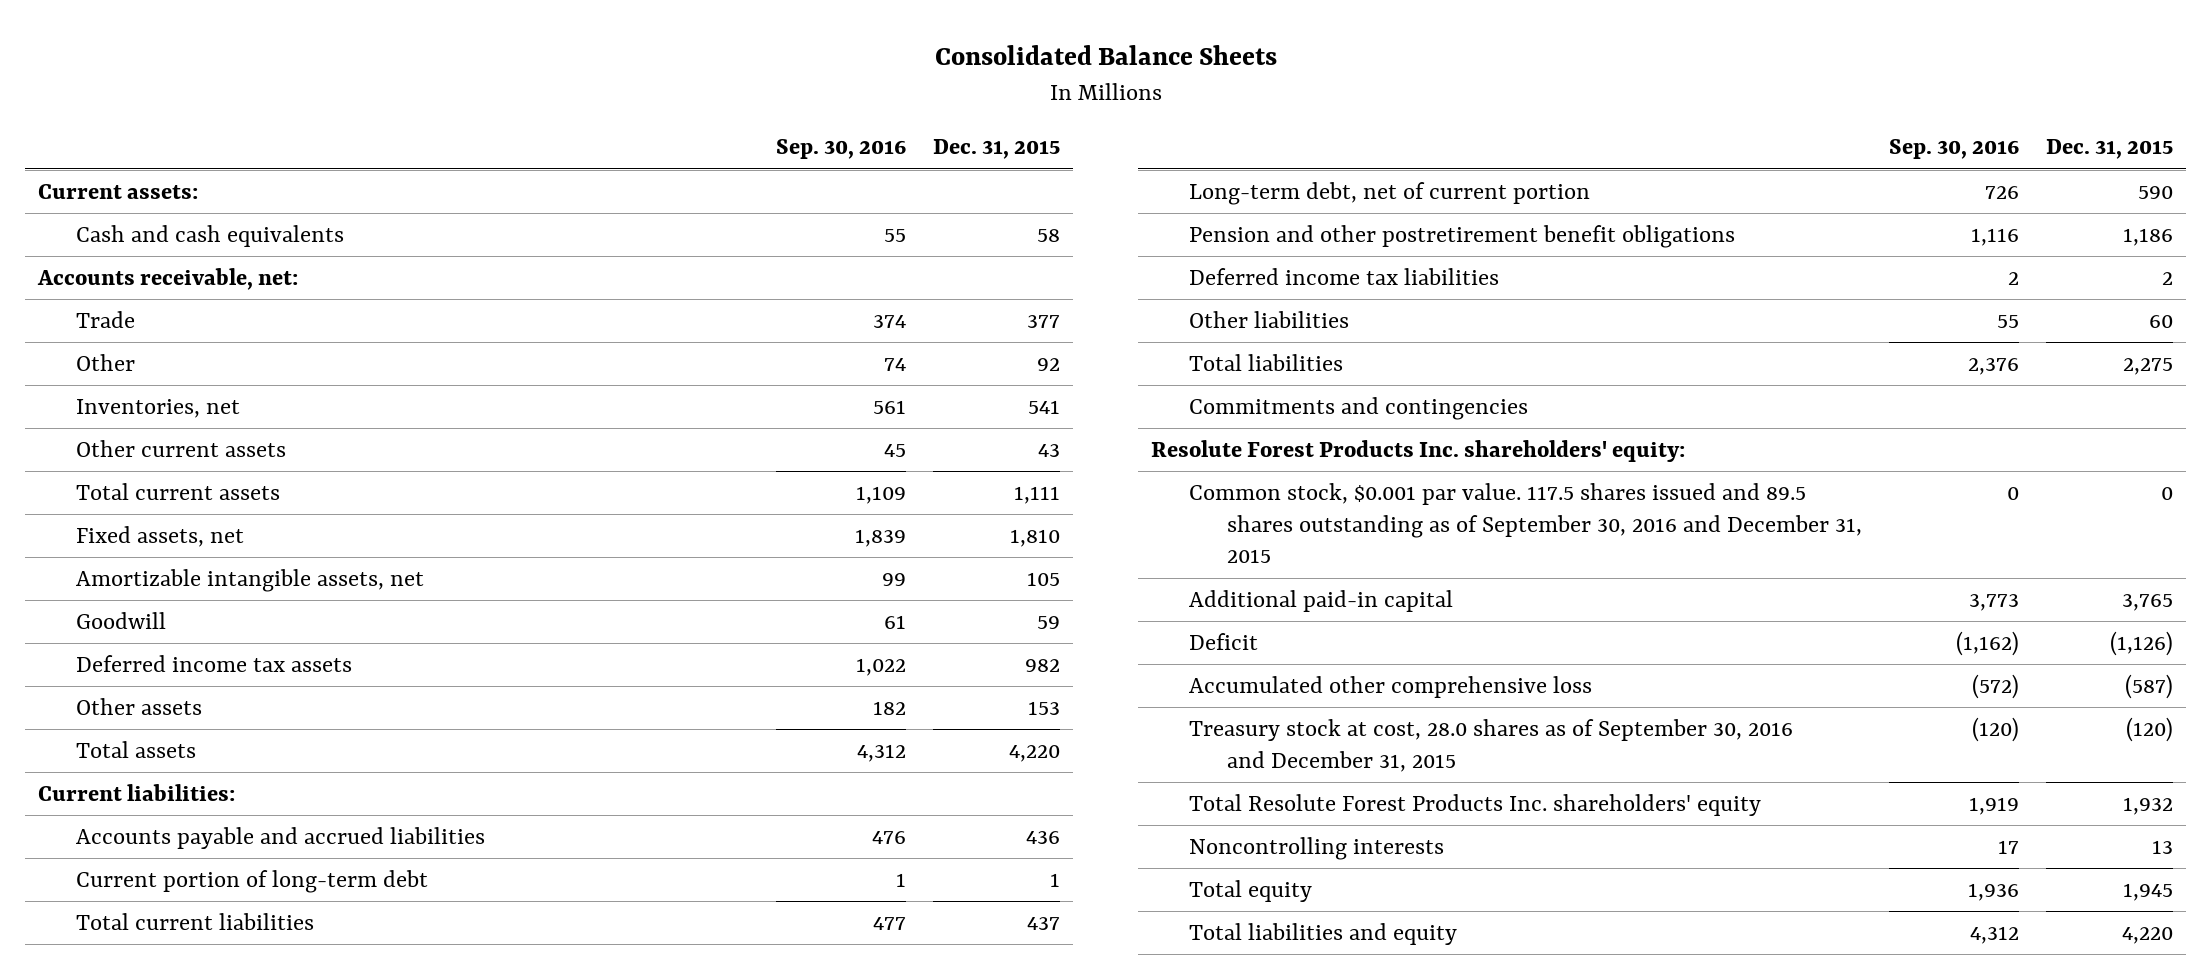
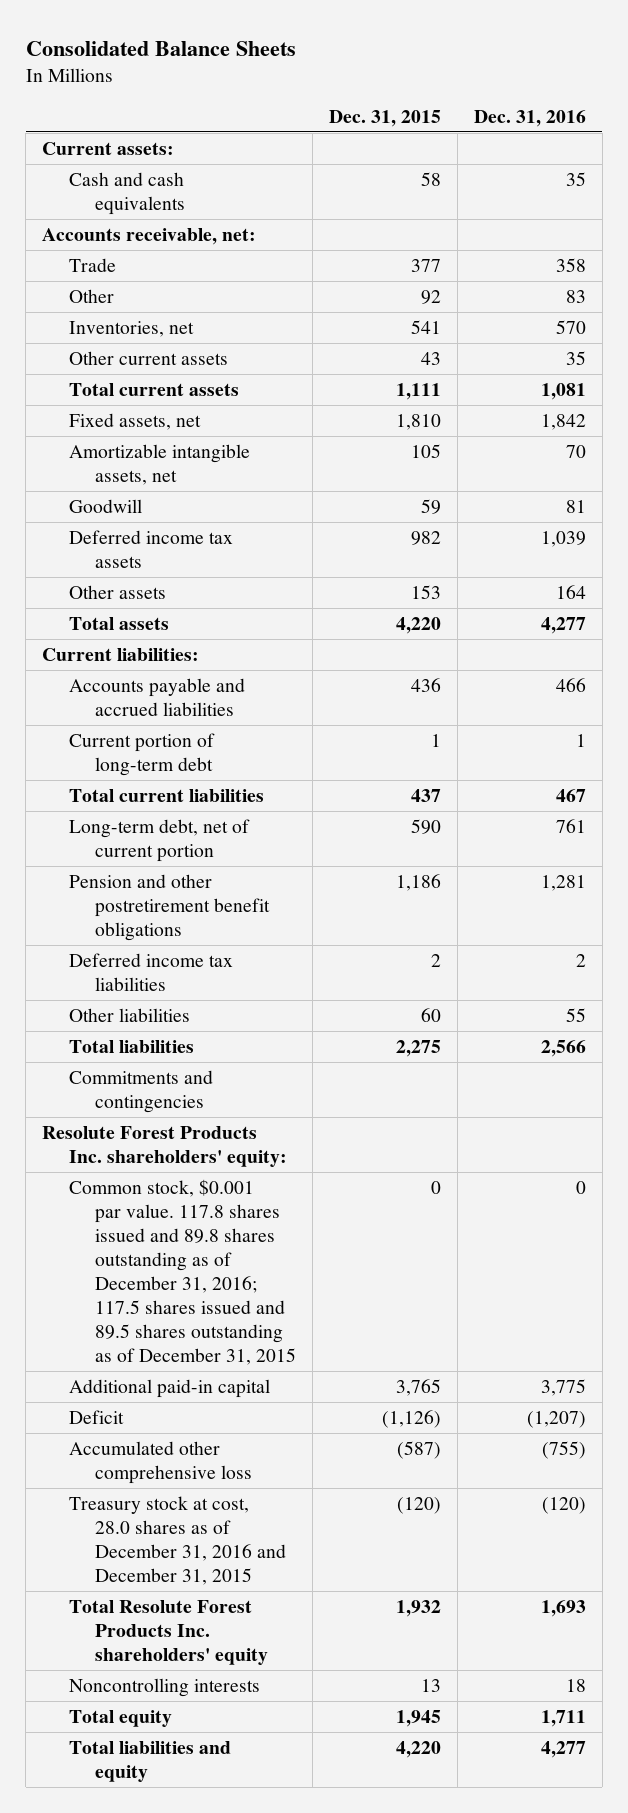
- | Sep. 30, 2016 | Dec. 31, 2015
+ | Dec. 31, 2015 | Dec. 31, 2016
- Common stock, $0.001 par value. 117.5 shares issued and 89.5 shares outstanding as of September 30, 2016 and December 31, 2015 | 0 | 0
+ Common stock, $0.001 par value. 117.8 shares issued and 89.8 shares outstanding as of December 31, 2016; 117.5 shares issued and 89.5 shares outstanding as of December 31, 2015 | 0 | 0
- Treasury stock at cost, 28.0 shares as of September 30, 2016 and December 31, 2015 | (120) | (120)
+ Treasury stock at cost, 28.0 shares as of December 31, 2016 and December 31, 2015 | (120) | (120)

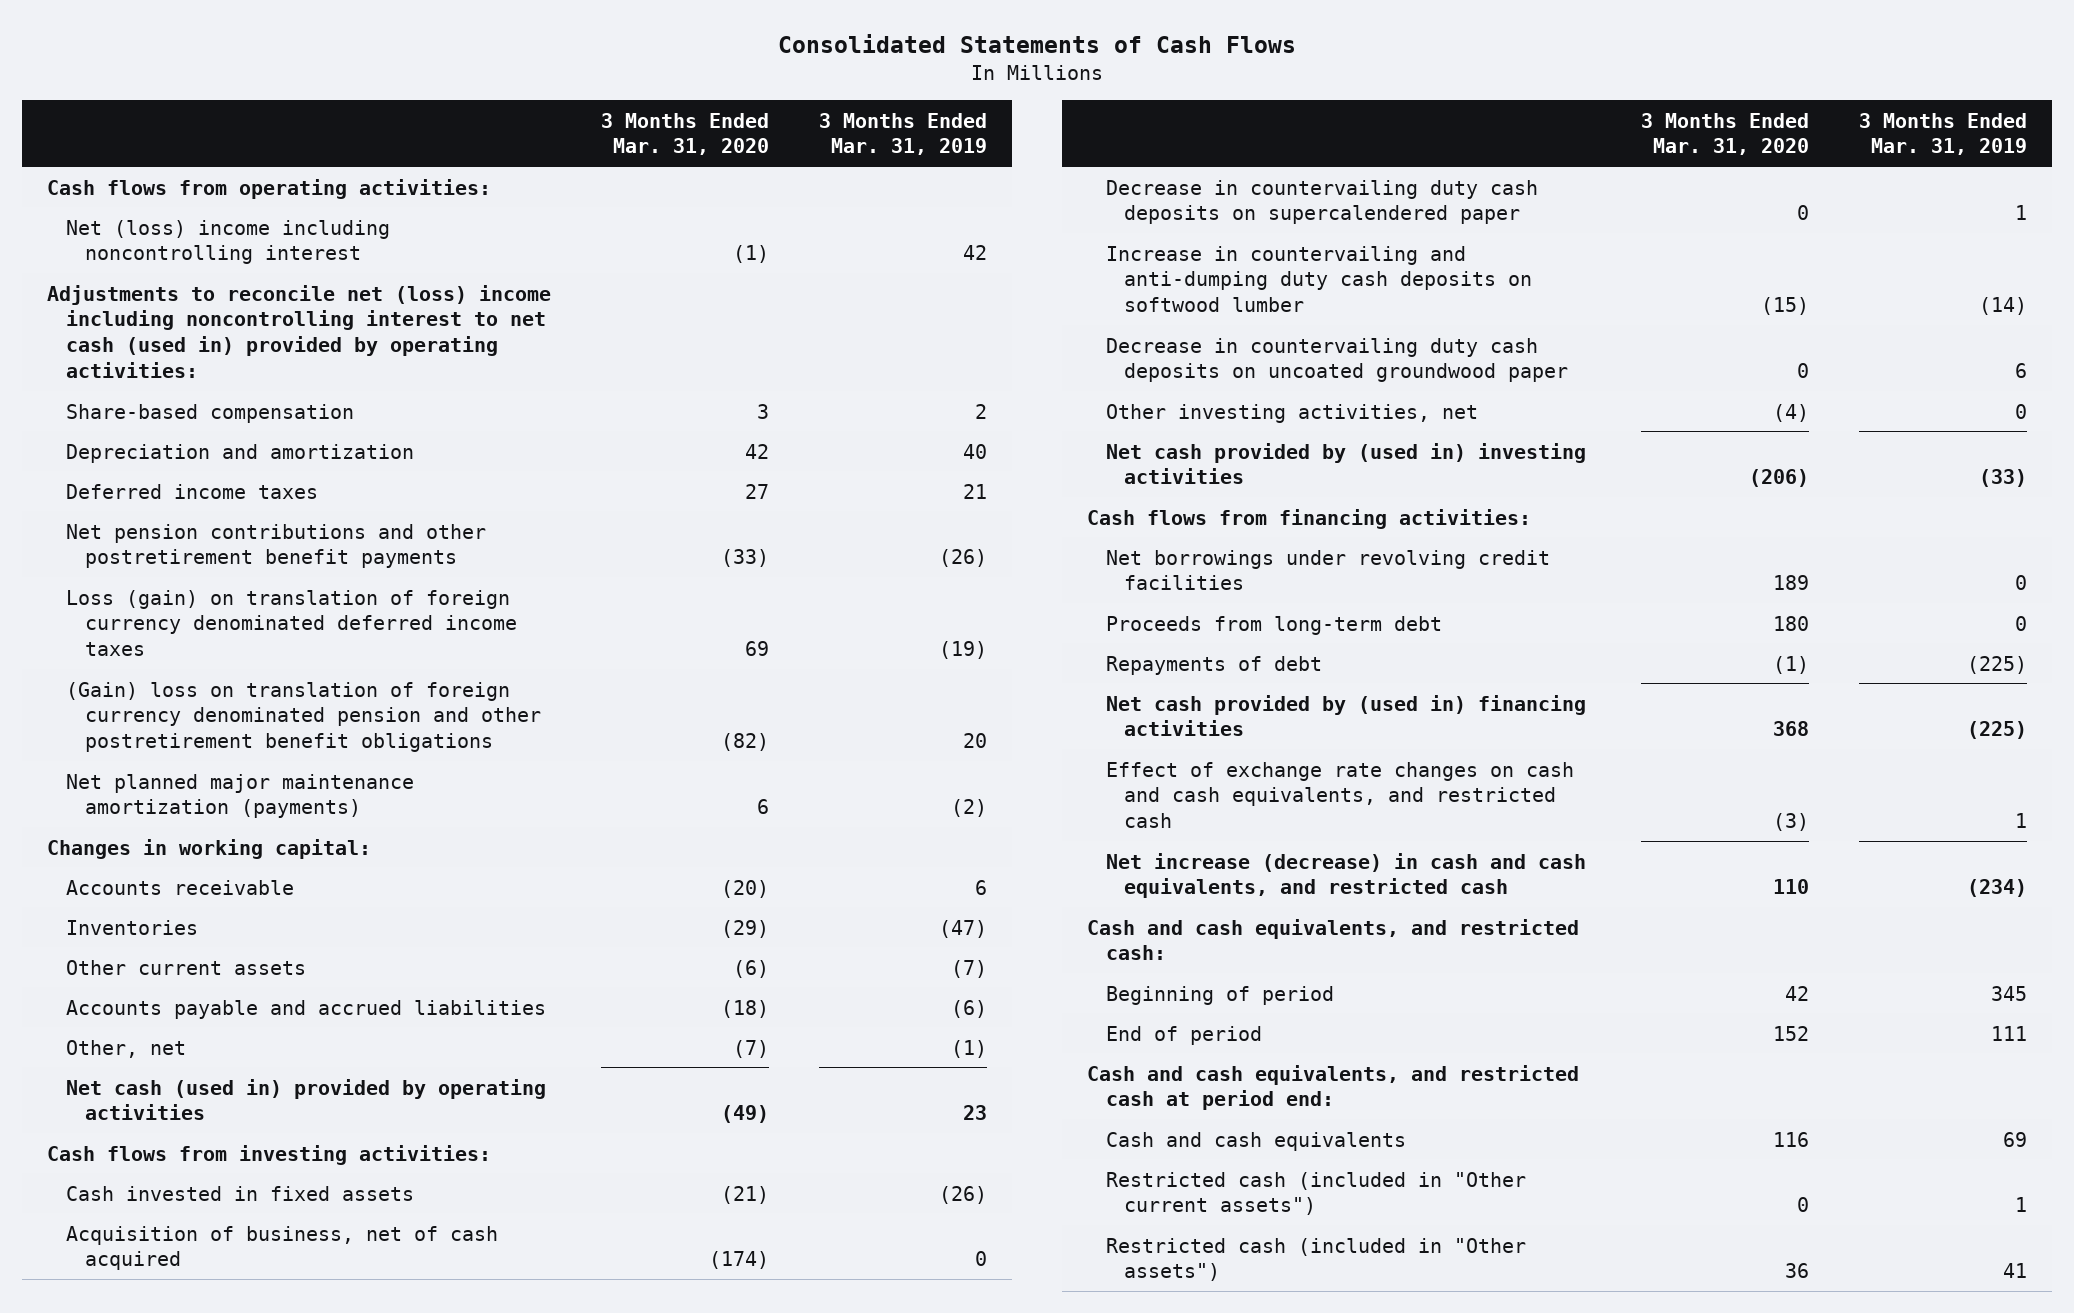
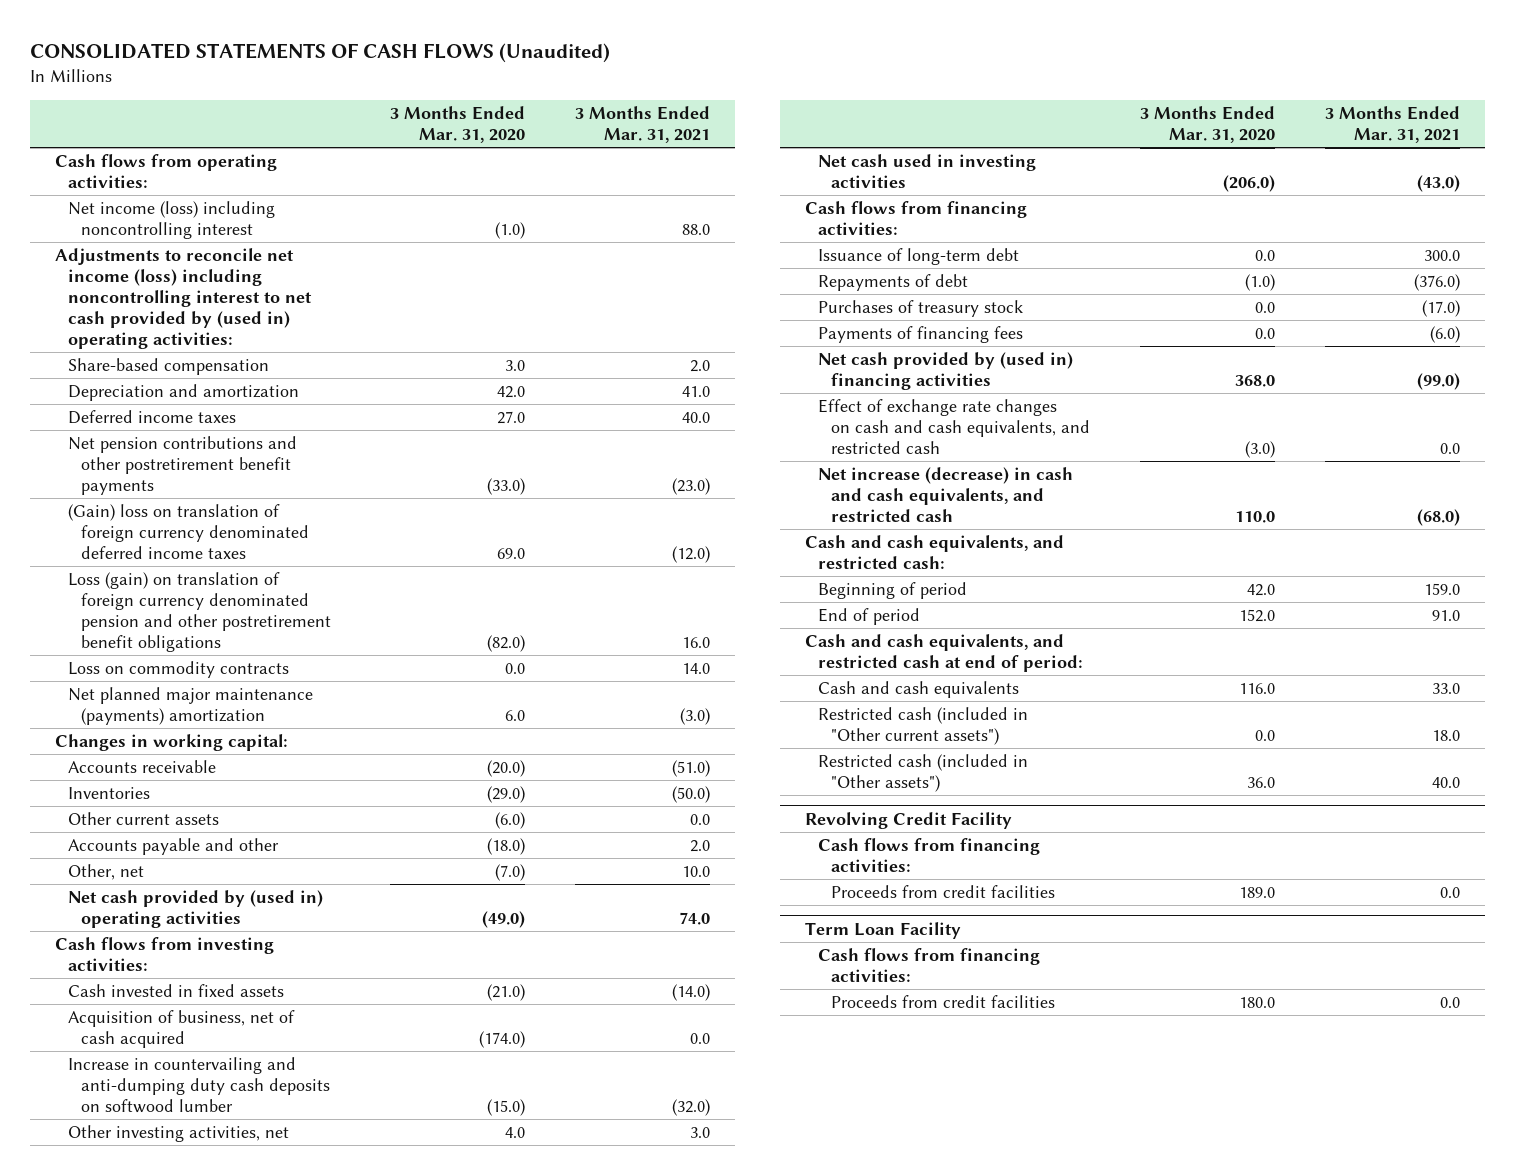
- Consolidated Statements of Cash Flows
+ CONSOLIDATED STATEMENTS OF CASH FLOWS (Unaudited)
- | 3 Months Ended Mar. 31, 2020 | 3 Months Ended Mar. 31, 2019
+ | 3 Months Ended Mar. 31, 2020 | 3 Months Ended Mar. 31, 2021
- Net (loss) income including noncontrolling interest | (1) | 42
- Adjustments to reconcile net (loss) income including noncontrolling interest to net cash (used in) provided by operating activities:
- Share-based compensation | 3 | 2
- Depreciation and amortization | 42 | 40
- Deferred income taxes | 27 | 21
- Net pension contributions and other postretirement benefit payments | (33) | (26)
- Loss (gain) on translation of foreign currency denominated deferred income taxes | 69 | (19)
- (Gain) loss on translation of foreign currency denominated pension and other postretirement benefit obligations | (82) | 20
- Net planned major maintenance amortization (payments) | 6 | (2)
+ Net income (loss) including noncontrolling interest | (1.0) | 88.0
+ Adjustments to reconcile net income (loss) including noncontrolling interest to net cash provided by (used in) operating activities:
+ Share-based compensation | 3.0 | 2.0
+ Depreciation and amortization | 42.0 | 41.0
+ Deferred income taxes | 27.0 | 40.0
+ Net pension contributions and other postretirement benefit payments | (33.0) | (23.0)
+ (Gain) loss on translation of foreign currency denominated deferred income taxes | 69.0 | (12.0)
+ Loss (gain) on translation of foreign currency denominated pension and other postretirement benefit obligations | (82.0) | 16.0
+ Loss on commodity contracts | 0.0 | 14.0
+ Net planned major maintenance (payments) amortization | 6.0 | (3.0)
- Accounts receivable | (20) | 6
- Inventories | (29) | (47)
- Other current assets | (6) | (7)
- Accounts payable and accrued liabilities | (18) | (6)
- Other, net | (7) | (1)
- Net cash (used in) provided by operating activities | (49) | 23
+ Accounts receivable | (20.0) | (51.0)
+ Inventories | (29.0) | (50.0)
+ Other current assets | (6.0) | 0.0
+ Accounts payable and other | (18.0) | 2.0
+ Other, net | (7.0) | 10.0
+ Net cash provided by (used in) operating activities | (49.0) | 74.0
- Cash invested in fixed assets | (21) | (26)
- Acquisition of business, net of cash acquired | (174) | 0
- Decrease in countervailing duty cash deposits on supercalendered paper | 0 | 1
- Increase in countervailing and anti-dumping duty cash deposits on softwood lumber | (15) | (14)
- Decrease in countervailing duty cash deposits on uncoated groundwood paper | 0 | 6
- Other investing activities, net | (4) | 0
- Net cash provided by (used in) investing activities | (206) | (33)
+ Cash invested in fixed assets | (21.0) | (14.0)
+ Acquisition of business, net of cash acquired | (174.0) | 0.0
+ Increase in countervailing and anti-dumping duty cash deposits on softwood lumber | (15.0) | (32.0)
+ Other investing activities, net | 4.0 | 3.0
+ Net cash used in investing activities | (206.0) | (43.0)
- Net borrowings under revolving credit facilities | 189 | 0
- Proceeds from long-term debt | 180 | 0
- Repayments of debt | (1) | (225)
- Net cash provided by (used in) financing activities | 368 | (225)
- Effect of exchange rate changes on cash and cash equivalents, and restricted cash | (3) | 1
- Net increase (decrease) in cash and cash equivalents, and restricted cash | 110 | (234)
+ Issuance of long-term debt | 0.0 | 300.0
+ Repayments of debt | (1.0) | (376.0)
+ Purchases of treasury stock | 0.0 | (17.0)
+ Payments of financing fees | 0.0 | (6.0)
+ Net cash provided by (used in) financing activities | 368.0 | (99.0)
+ Effect of exchange rate changes on cash and cash equivalents, and restricted cash | (3.0) | 0.0
+ Net increase (decrease) in cash and cash equivalents, and restricted cash | 110.0 | (68.0)
- Beginning of period | 42 | 345
- End of period | 152 | 111
- Cash and cash equivalents, and restricted cash at period end:
- Cash and cash equivalents | 116 | 69
- Restricted cash (included in "Other current assets") | 0 | 1
- Restricted cash (included in "Other assets") | 36 | 41
+ Beginning of period | 42.0 | 159.0
+ End of period | 152.0 | 91.0
+ Cash and cash equivalents, and restricted cash at end of period:
+ Cash and cash equivalents | 116.0 | 33.0
+ Restricted cash (included in "Other current assets") | 0.0 | 18.0
+ Restricted cash (included in "Other assets") | 36.0 | 40.0
+ Revolving Credit Facility
+ Cash flows from financing activities:
+ Proceeds from credit facilities | 189.0 | 0.0
+ Term Loan Facility
+ Cash flows from financing activities:
+ Proceeds from credit facilities | 180.0 | 0.0

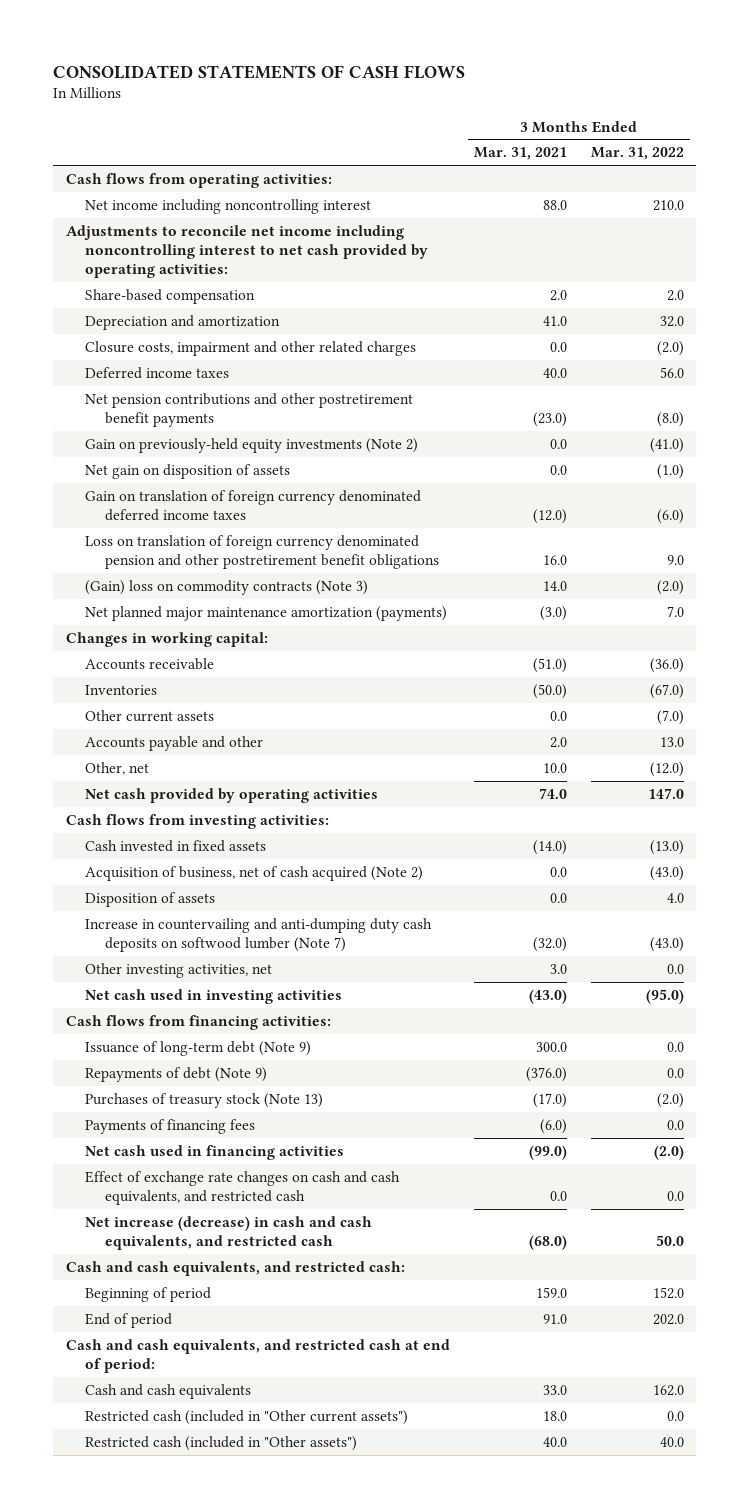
- CONSOLIDATED STATEMENTS OF CASH FLOWS (Unaudited)
+ CONSOLIDATED STATEMENTS OF CASH FLOWS
- | 3 Months Ended Mar. 31, 2020 | 3 Months Ended Mar. 31, 2021
+ | 3 Months Ended Mar. 31, 2021 | 3 Months Ended Mar. 31, 2022
- Net income (loss) including noncontrolling interest | (1.0) | 88.0
- Adjustments to reconcile net income (loss) including noncontrolling interest to net cash provided by (used in) operating activities:
+ Net income including noncontrolling interest | 88.0 | 210.0
+ Adjustments to reconcile net income including noncontrolling interest to net cash provided by operating activities:
+ Closure costs, impairment and other related charges | 0.0 | (2.0)
- (Gain) loss on translation of foreign currency denominated deferred income taxes | 69.0 | (12.0)
- Loss (gain) on translation of foreign currency denominated pension and other postretirement benefit obligations | (82.0) | 16.0
- Loss on commodity contracts | 0.0 | 14.0
- Net planned major maintenance (payments) amortization | 6.0 | (3.0)
+ Gain on previously-held equity investments (Note 2) | 0.0 | (41.0)
+ Net gain on disposition of assets | 0.0 | (1.0)
+ Gain on translation of foreign currency denominated deferred income taxes | (12.0) | (6.0)
+ Loss on translation of foreign currency denominated pension and other postretirement benefit obligations | 16.0 | 9.0
+ (Gain) loss on commodity contracts (Note 3) | 14.0 | (2.0)
+ Net planned major maintenance amortization (payments) | (3.0) | 7.0
- Net cash provided by (used in) operating activities | (49.0) | 74.0
+ Net cash provided by operating activities | 74.0 | 147.0
- Acquisition of business, net of cash acquired | (174.0) | 0.0
- Increase in countervailing and anti-dumping duty cash deposits on softwood lumber | (15.0) | (32.0)
+ Acquisition of business, net of cash acquired (Note 2) | 0.0 | (43.0)
+ Disposition of assets | 0.0 | 4.0
+ Increase in countervailing and anti-dumping duty cash deposits on softwood lumber (Note 7) | (32.0) | (43.0)
- Issuance of long-term debt | 0.0 | 300.0
- Repayments of debt | (1.0) | (376.0)
- Purchases of treasury stock | 0.0 | (17.0)
+ Issuance of long-term debt (Note 9) | 300.0 | 0.0
+ Repayments of debt (Note 9) | (376.0) | 0.0
+ Purchases of treasury stock (Note 13) | (17.0) | (2.0)
- Net cash provided by (used in) financing activities | 368.0 | (99.0)
+ Net cash used in financing activities | (99.0) | (2.0)
- Revolving Credit Facility
- Cash flows from financing activities:
- Proceeds from credit facilities | 189.0 | 0.0
- Term Loan Facility
- Cash flows from financing activities:
- Proceeds from credit facilities | 180.0 | 0.0

